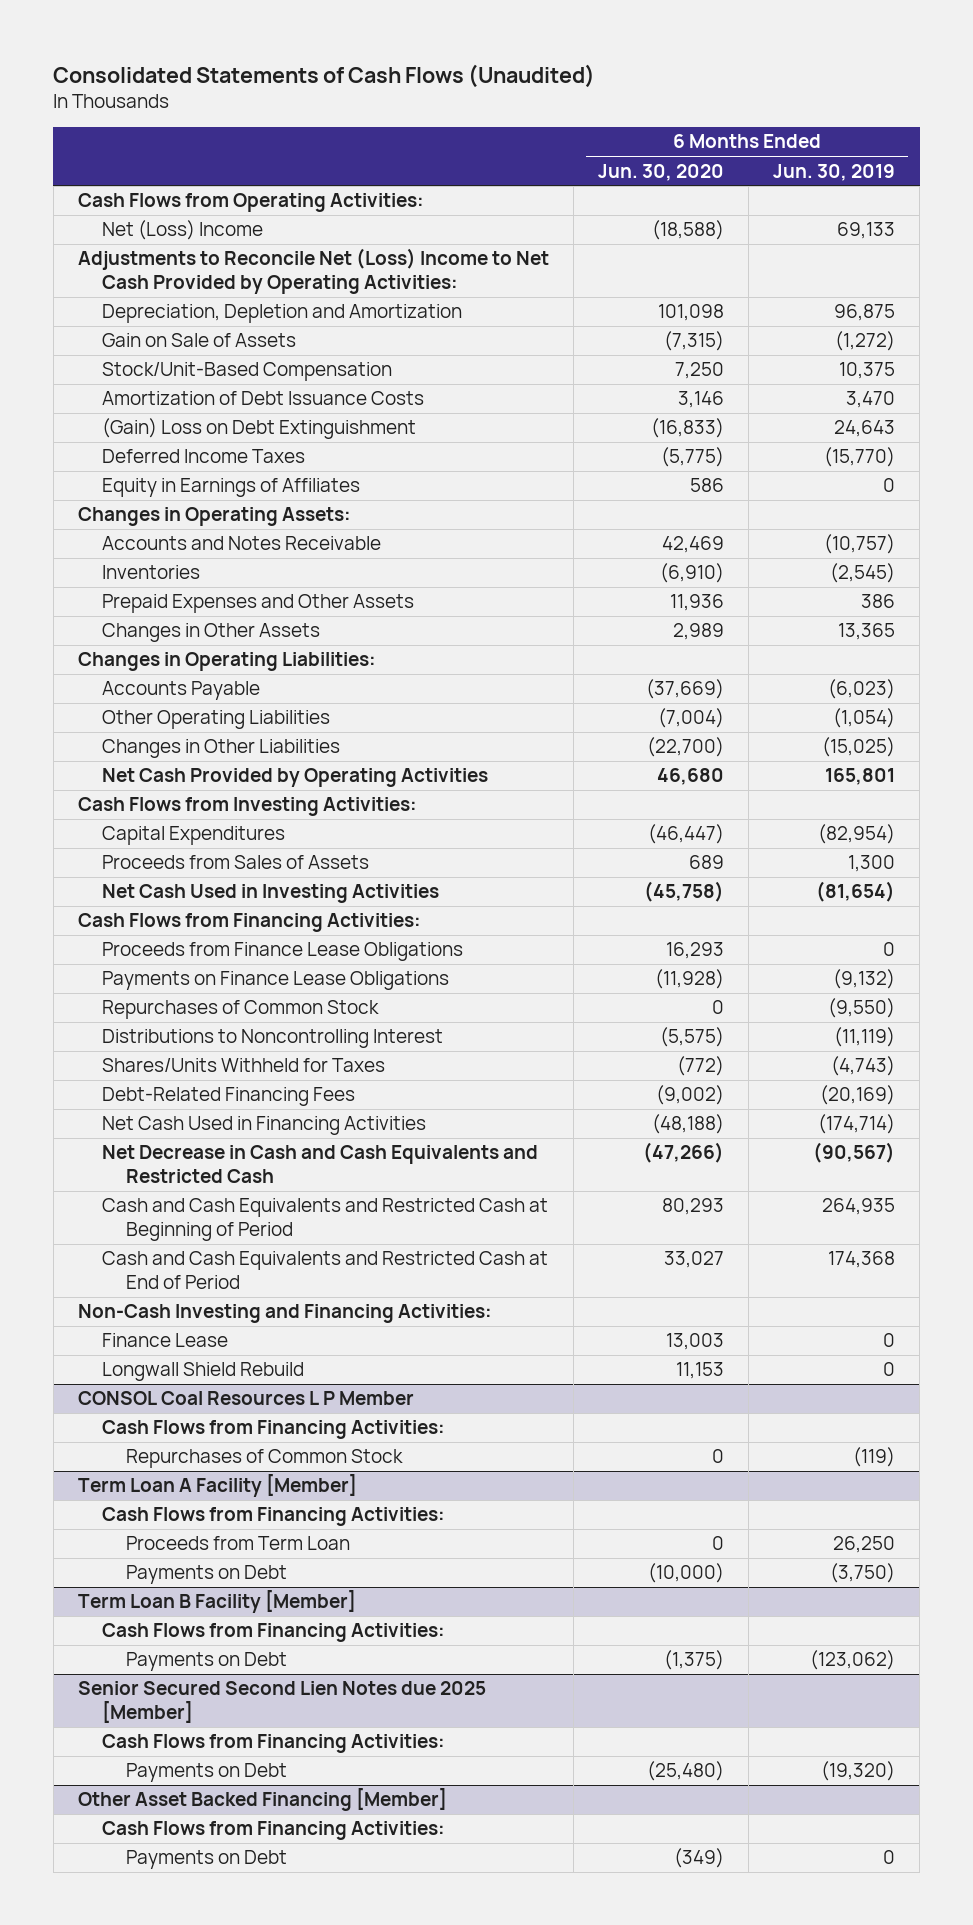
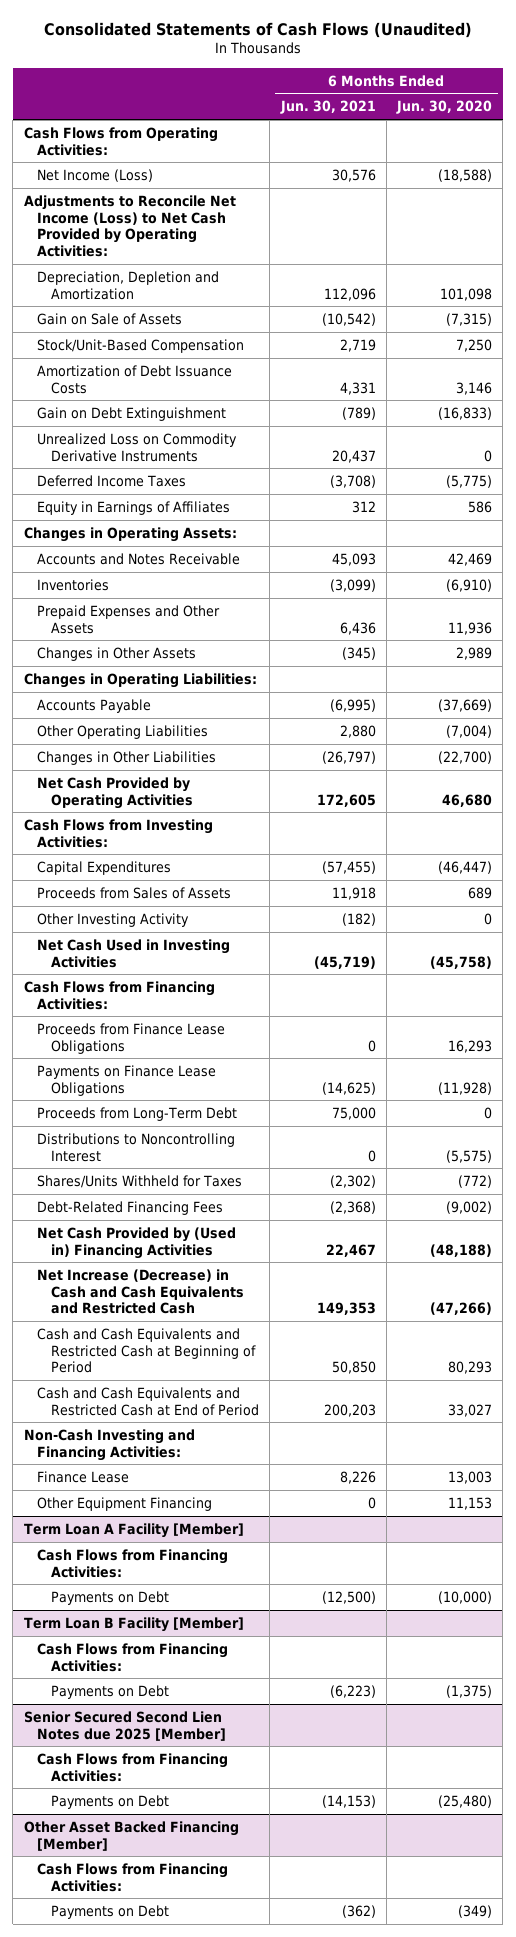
- | 6 Months Ended Jun. 30, 2020 | 6 Months Ended Jun. 30, 2019
+ | 6 Months Ended Jun. 30, 2021 | 6 Months Ended Jun. 30, 2020
- Net (Loss) Income | (18,588) | 69,133
- Adjustments to Reconcile Net (Loss) Income to Net Cash Provided by Operating Activities:
+ Net Income (Loss) | 30,576 | (18,588)
+ Adjustments to Reconcile Net Income (Loss) to Net Cash Provided by Operating Activities:
- (Gain) Loss on Debt Extinguishment | (16,833) | 24,643
+ Gain on Debt Extinguishment | (789) | (16,833)
+ Unrealized Loss on Commodity Derivative Instruments | 20,437 | 0
+ Other Investing Activity | (182) | 0
- Repurchases of Common Stock | 0 | (9,550)
+ Proceeds from Long-Term Debt | 75,000 | 0
- Net Cash Used in Financing Activities | (48,188) | (174,714)
- Net Decrease in Cash and Cash Equivalents and Restricted Cash | (47,266) | (90,567)
+ Net Cash Provided by (Used in) Financing Activities | 22,467 | (48,188)
+ Net Increase (Decrease) in Cash and Cash Equivalents and Restricted Cash | 149,353 | (47,266)
- Longwall Shield Rebuild | 11,153 | 0
- CONSOL Coal Resources L P Member
- Cash Flows from Financing Activities:
- Repurchases of Common Stock | 0 | (119)
+ Other Equipment Financing | 0 | 11,153
@ Term Loan A Facility [Member]
- Proceeds from Term Loan | 0 | 26,250

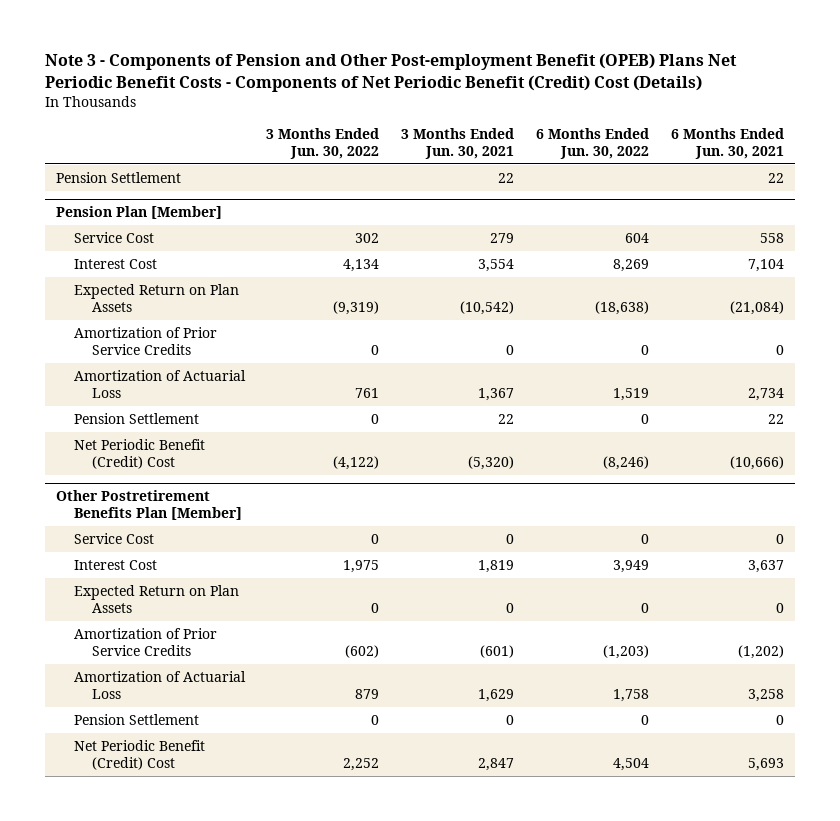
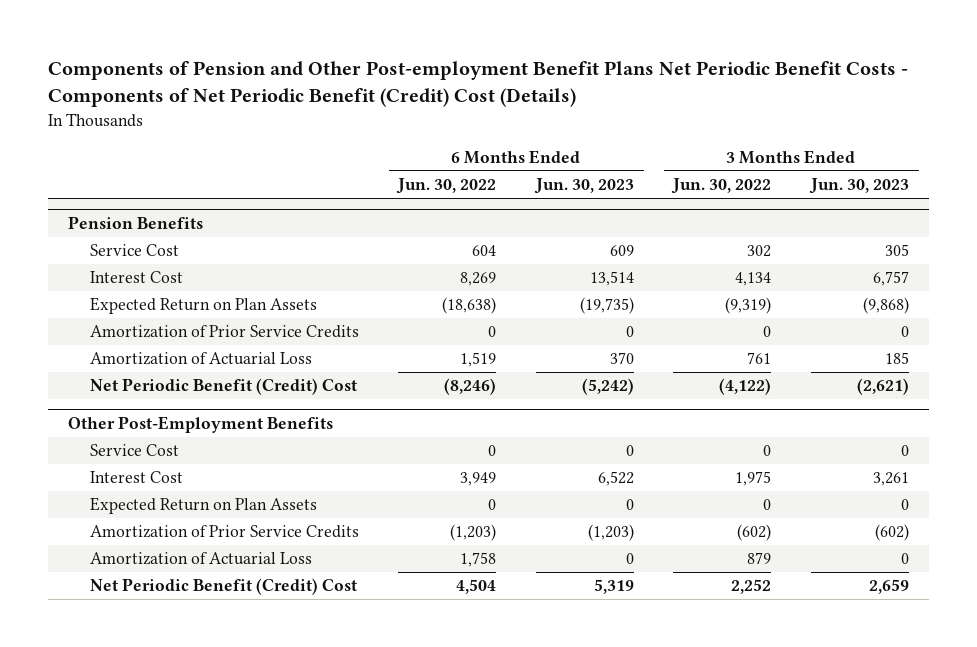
- Note 3 - Components of Pension and Other Post-employment Benefit (OPEB) Plans Net Periodic Benefit Costs - Components of Net Periodic Benefit (Credit) Cost (Details)
+ Components of Pension and Other Post-employment Benefit Plans Net Periodic Benefit Costs - Components of Net Periodic Benefit (Credit) Cost (Details)
- | 3 Months Ended Jun. 30, 2022 | 3 Months Ended Jun. 30, 2021 | 6 Months Ended Jun. 30, 2022 | 6 Months Ended Jun. 30, 2021
+ | 6 Months Ended Jun. 30, 2022 | 6 Months Ended Jun. 30, 2023 | 3 Months Ended Jun. 30, 2022 | 3 Months Ended Jun. 30, 2023
- Pension Settlement | | 22 | | 22
- Pension Plan [Member]
+ Pension Benefits
- Pension Settlement | 0 | 22 | 0 | 22
- Other Postretirement Benefits Plan [Member]
+ Other Post-Employment Benefits
- Pension Settlement | 0 | 0 | 0 | 0

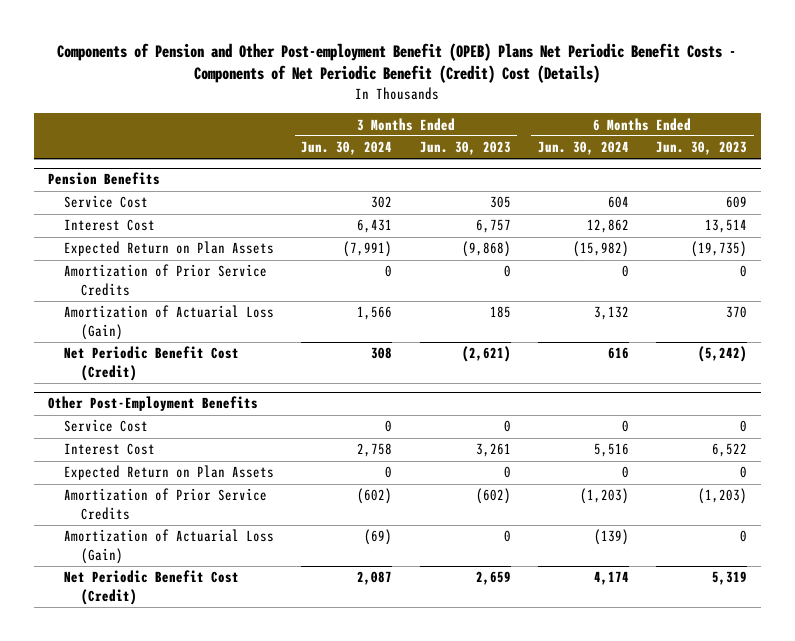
- Components of Pension and Other Post-employment Benefit Plans Net Periodic Benefit Costs - Components of Net Periodic Benefit (Credit) Cost (Details)
+ Components of Pension and Other Post-employment Benefit (OPEB) Plans Net Periodic Benefit Costs - Components of Net Periodic Benefit (Credit) Cost (Details)
- | 6 Months Ended Jun. 30, 2022 | 6 Months Ended Jun. 30, 2023 | 3 Months Ended Jun. 30, 2022 | 3 Months Ended Jun. 30, 2023
+ | 3 Months Ended Jun. 30, 2024 | 3 Months Ended Jun. 30, 2023 | 6 Months Ended Jun. 30, 2024 | 6 Months Ended Jun. 30, 2023
@ Pension Benefits
- Amortization of Actuarial Loss | 1,519 | 370 | 761 | 185
- Net Periodic Benefit (Credit) Cost | (8,246) | (5,242) | (4,122) | (2,621)
+ Amortization of Actuarial Loss (Gain) | 1,566 | 185 | 3,132 | 370
+ Net Periodic Benefit Cost (Credit) | 308 | (2,621) | 616 | (5,242)
@ Other Post-Employment Benefits
- Amortization of Actuarial Loss | 1,758 | 0 | 879 | 0
- Net Periodic Benefit (Credit) Cost | 4,504 | 5,319 | 2,252 | 2,659
+ Amortization of Actuarial Loss (Gain) | (69) | 0 | (139) | 0
+ Net Periodic Benefit Cost (Credit) | 2,087 | 2,659 | 4,174 | 5,319

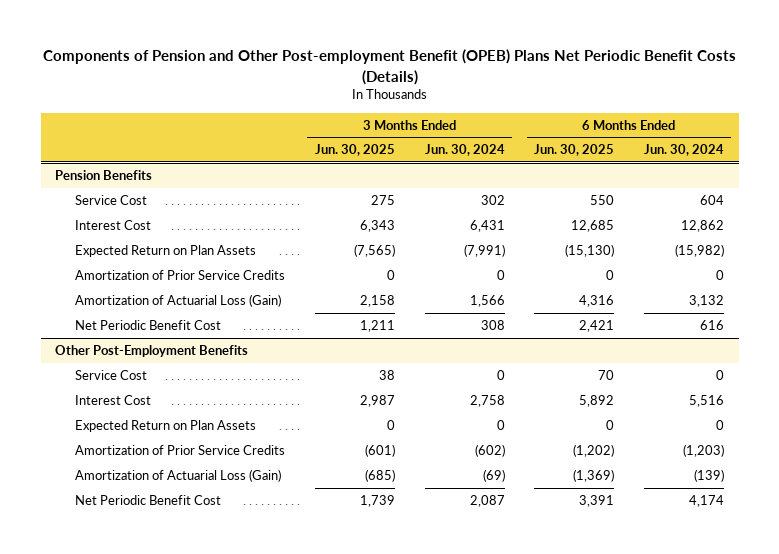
- Components of Pension and Other Post-employment Benefit (OPEB) Plans Net Periodic Benefit Costs - Components of Net Periodic Benefit (Credit) Cost (Details)
+ Components of Pension and Other Post-employment Benefit (OPEB) Plans Net Periodic Benefit Costs (Details)
- | 3 Months Ended Jun. 30, 2024 | 3 Months Ended Jun. 30, 2023 | 6 Months Ended Jun. 30, 2024 | 6 Months Ended Jun. 30, 2023
+ | 3 Months Ended Jun. 30, 2025 | 3 Months Ended Jun. 30, 2024 | 6 Months Ended Jun. 30, 2025 | 6 Months Ended Jun. 30, 2024
@ Pension Benefits
- Net Periodic Benefit Cost (Credit) | 308 | (2,621) | 616 | (5,242)
+ Net Periodic Benefit Cost | 1,211 | 308 | 2,421 | 616
@ Other Post-Employment Benefits
- Net Periodic Benefit Cost (Credit) | 2,087 | 2,659 | 4,174 | 5,319
+ Net Periodic Benefit Cost | 1,739 | 2,087 | 3,391 | 4,174

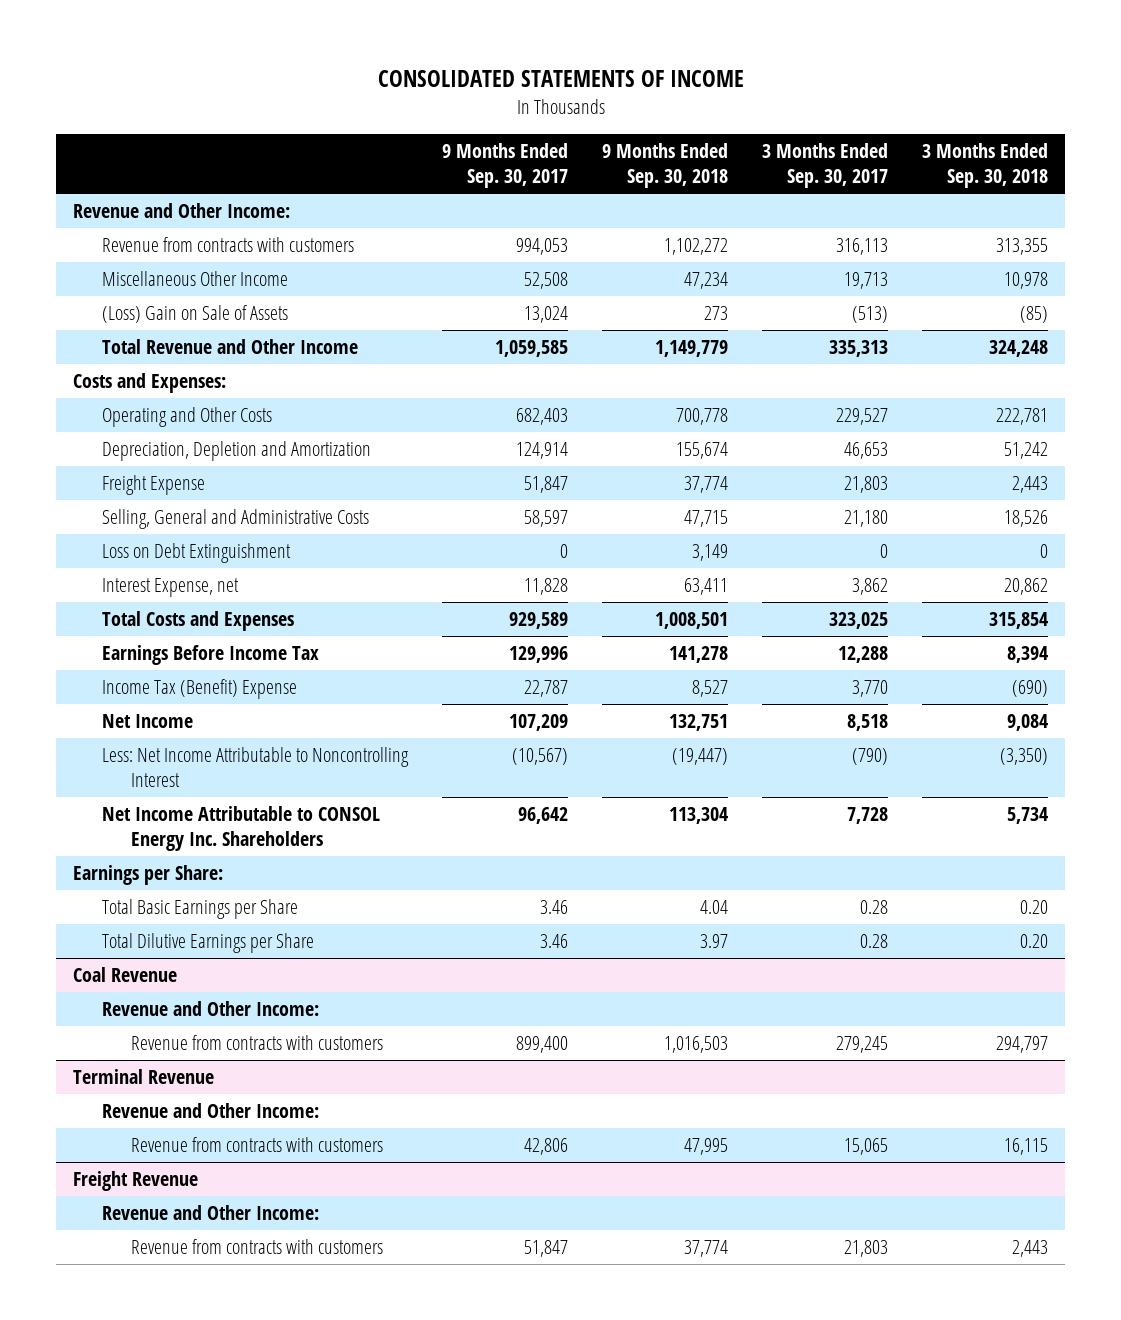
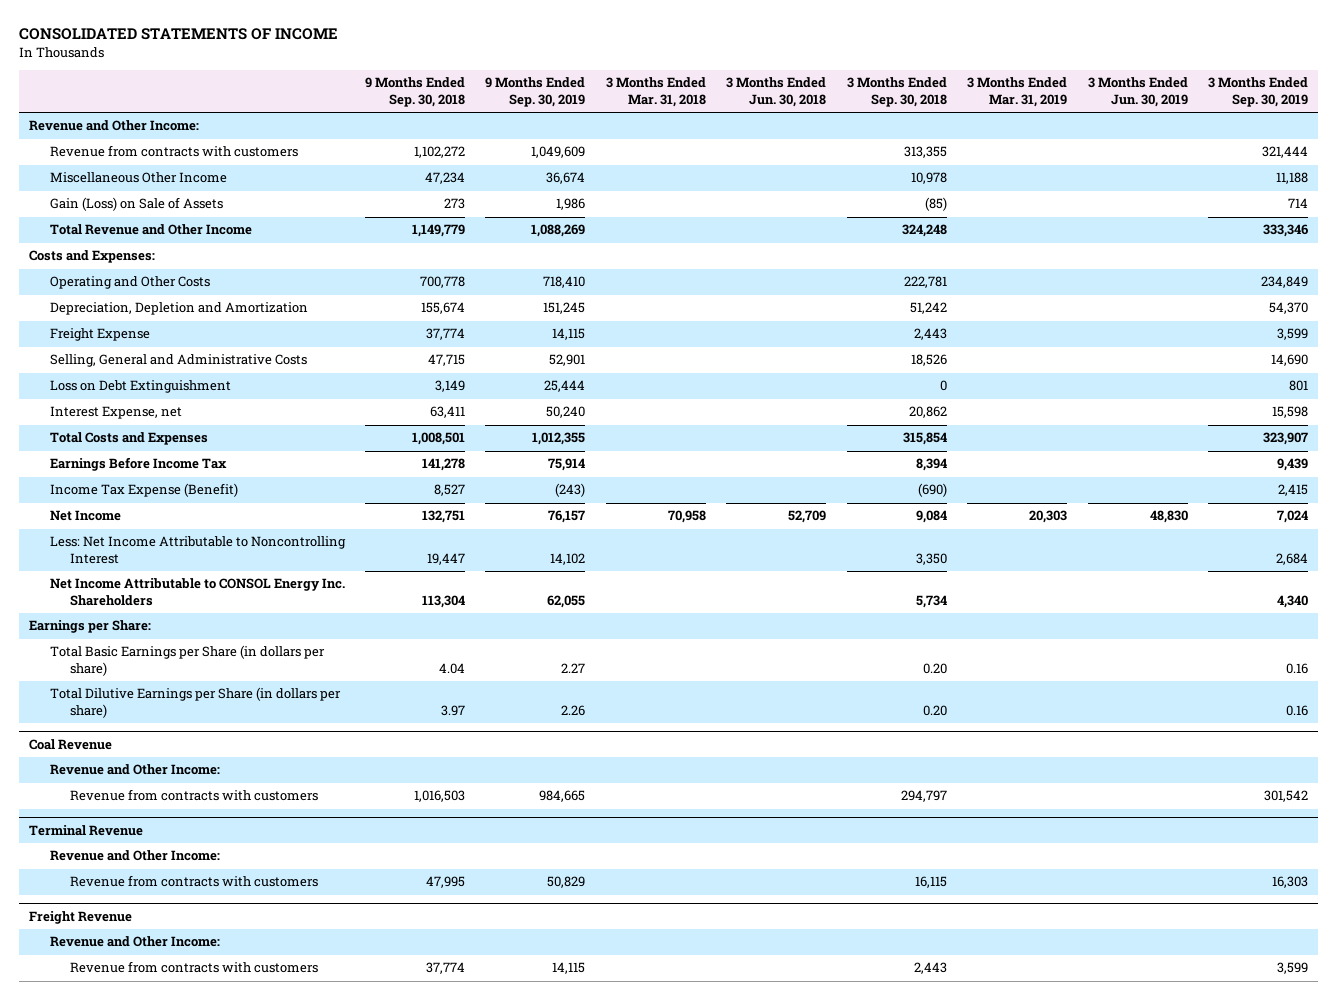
- | 9 Months Ended Sep. 30, 2017 | 9 Months Ended Sep. 30, 2018 | 3 Months Ended Sep. 30, 2017 | 3 Months Ended Sep. 30, 2018
+ | 9 Months Ended Sep. 30, 2018 | 9 Months Ended Sep. 30, 2019 | 3 Months Ended Mar. 31, 2018 | 3 Months Ended Jun. 30, 2018 | 3 Months Ended Sep. 30, 2018 | 3 Months Ended Mar. 31, 2019 | 3 Months Ended Jun. 30, 2019 | 3 Months Ended Sep. 30, 2019
- (Loss) Gain on Sale of Assets | 13,024 | 273 | (513) | (85)
+ Gain (Loss) on Sale of Assets | 273 | 1,986 | | | (85) | | | 714
- Income Tax (Benefit) Expense | 22,787 | 8,527 | 3,770 | (690)
+ Income Tax Expense (Benefit) | 8,527 | (243) | | | (690) | | | 2,415
- Less: Net Income Attributable to Noncontrolling Interest | (10,567) | (19,447) | (790) | (3,350)
+ Less: Net Income Attributable to Noncontrolling Interest | 19,447 | 14,102 | | | 3,350 | | | 2,684
- Total Basic Earnings per Share | 3.46 | 4.04 | 0.28 | 0.20
- Total Dilutive Earnings per Share | 3.46 | 3.97 | 0.28 | 0.20
+ Total Basic Earnings per Share (in dollars per share) | 4.04 | 2.27 | | | 0.20 | | | 0.16
+ Total Dilutive Earnings per Share (in dollars per share) | 3.97 | 2.26 | | | 0.20 | | | 0.16

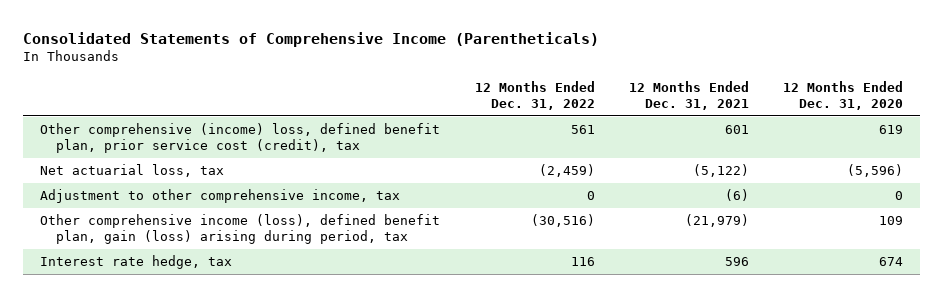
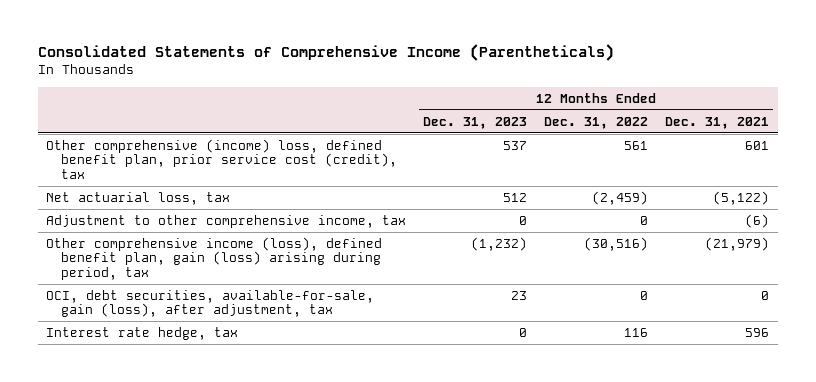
- | 12 Months Ended Dec. 31, 2022 | 12 Months Ended Dec. 31, 2021 | 12 Months Ended Dec. 31, 2020
+ | 12 Months Ended Dec. 31, 2023 | 12 Months Ended Dec. 31, 2022 | 12 Months Ended Dec. 31, 2021
+ OCI, debt securities, available-for-sale, gain (loss), after adjustment, tax | 23 | 0 | 0

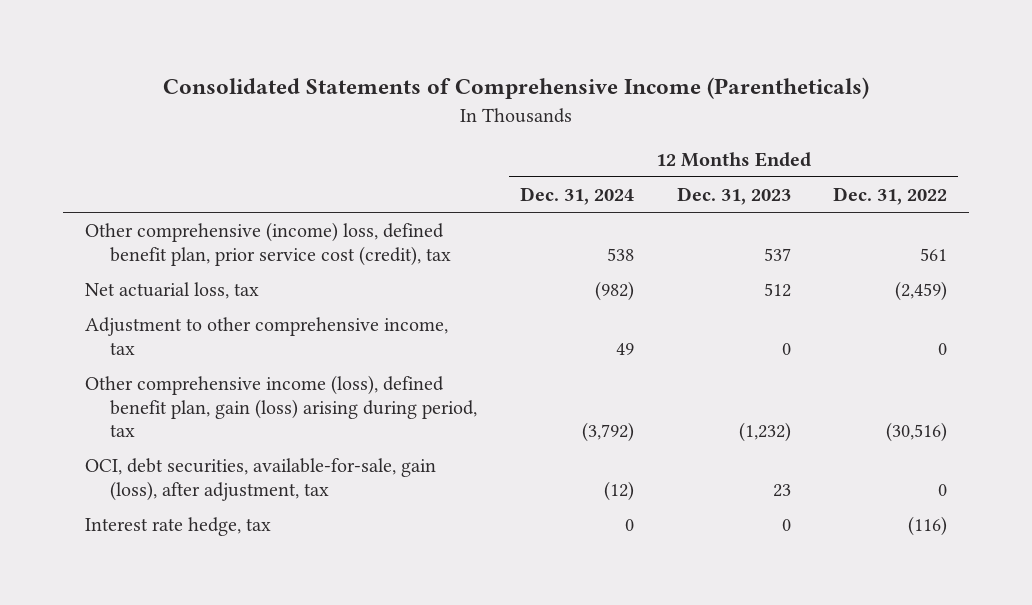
- | 12 Months Ended Dec. 31, 2023 | 12 Months Ended Dec. 31, 2022 | 12 Months Ended Dec. 31, 2021
+ | 12 Months Ended Dec. 31, 2024 | 12 Months Ended Dec. 31, 2023 | 12 Months Ended Dec. 31, 2022
- Interest rate hedge, tax | 0 | 116 | 596
+ Interest rate hedge, tax | 0 | 0 | (116)

